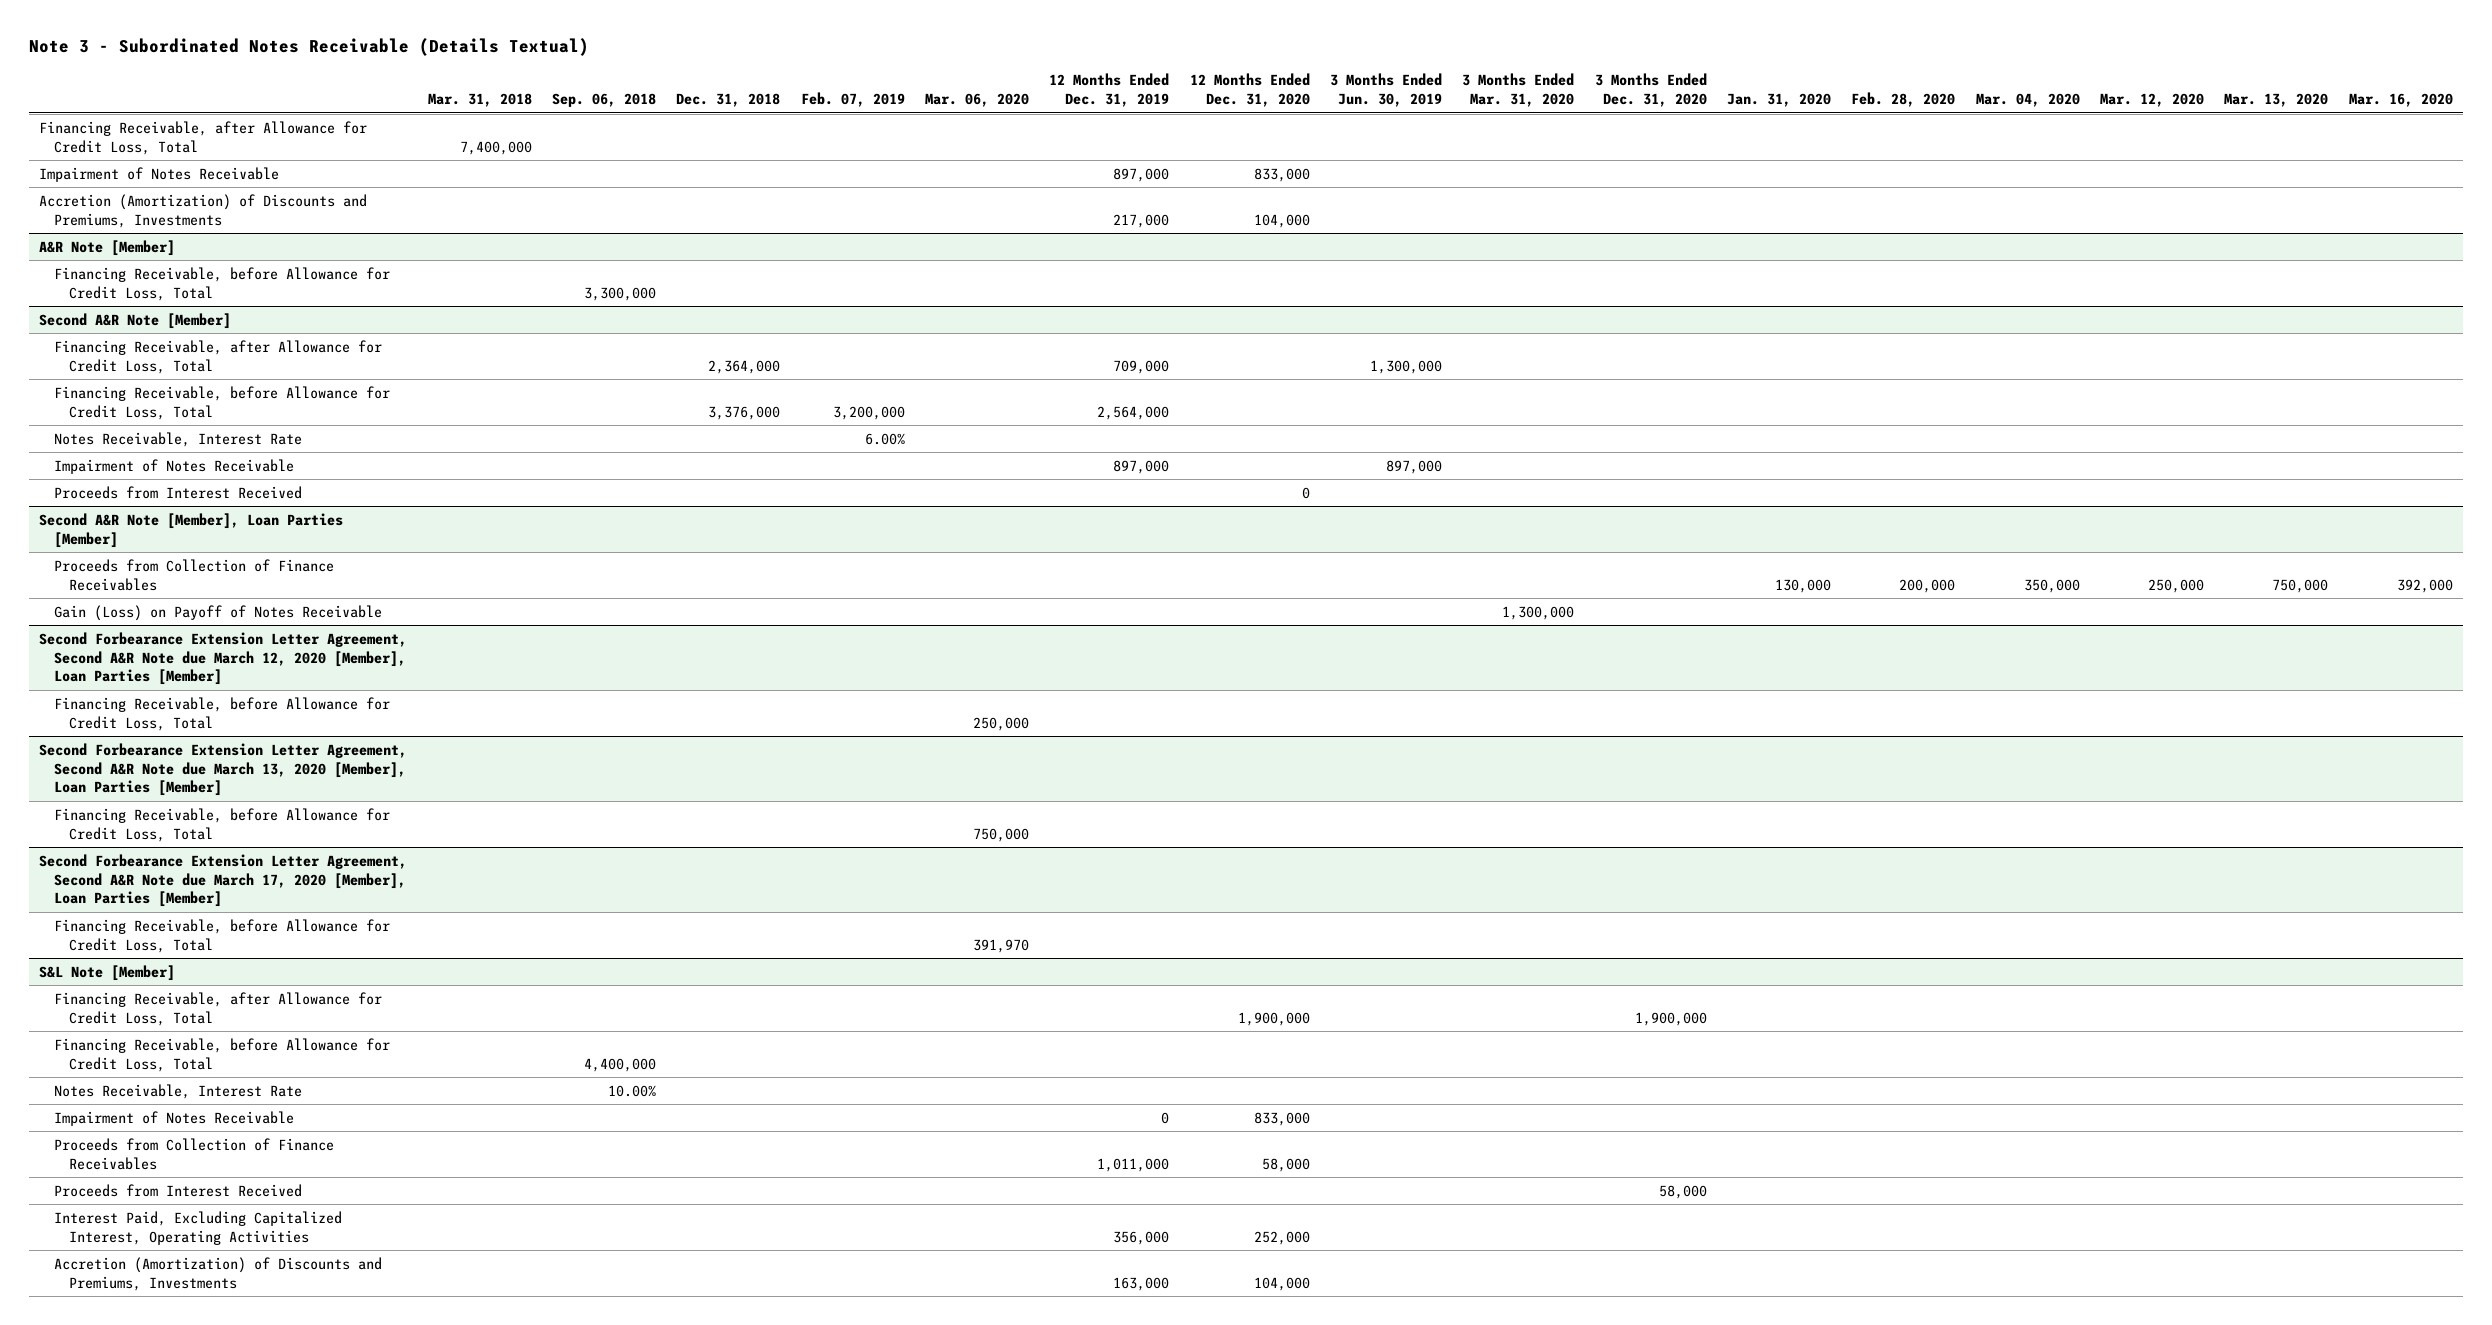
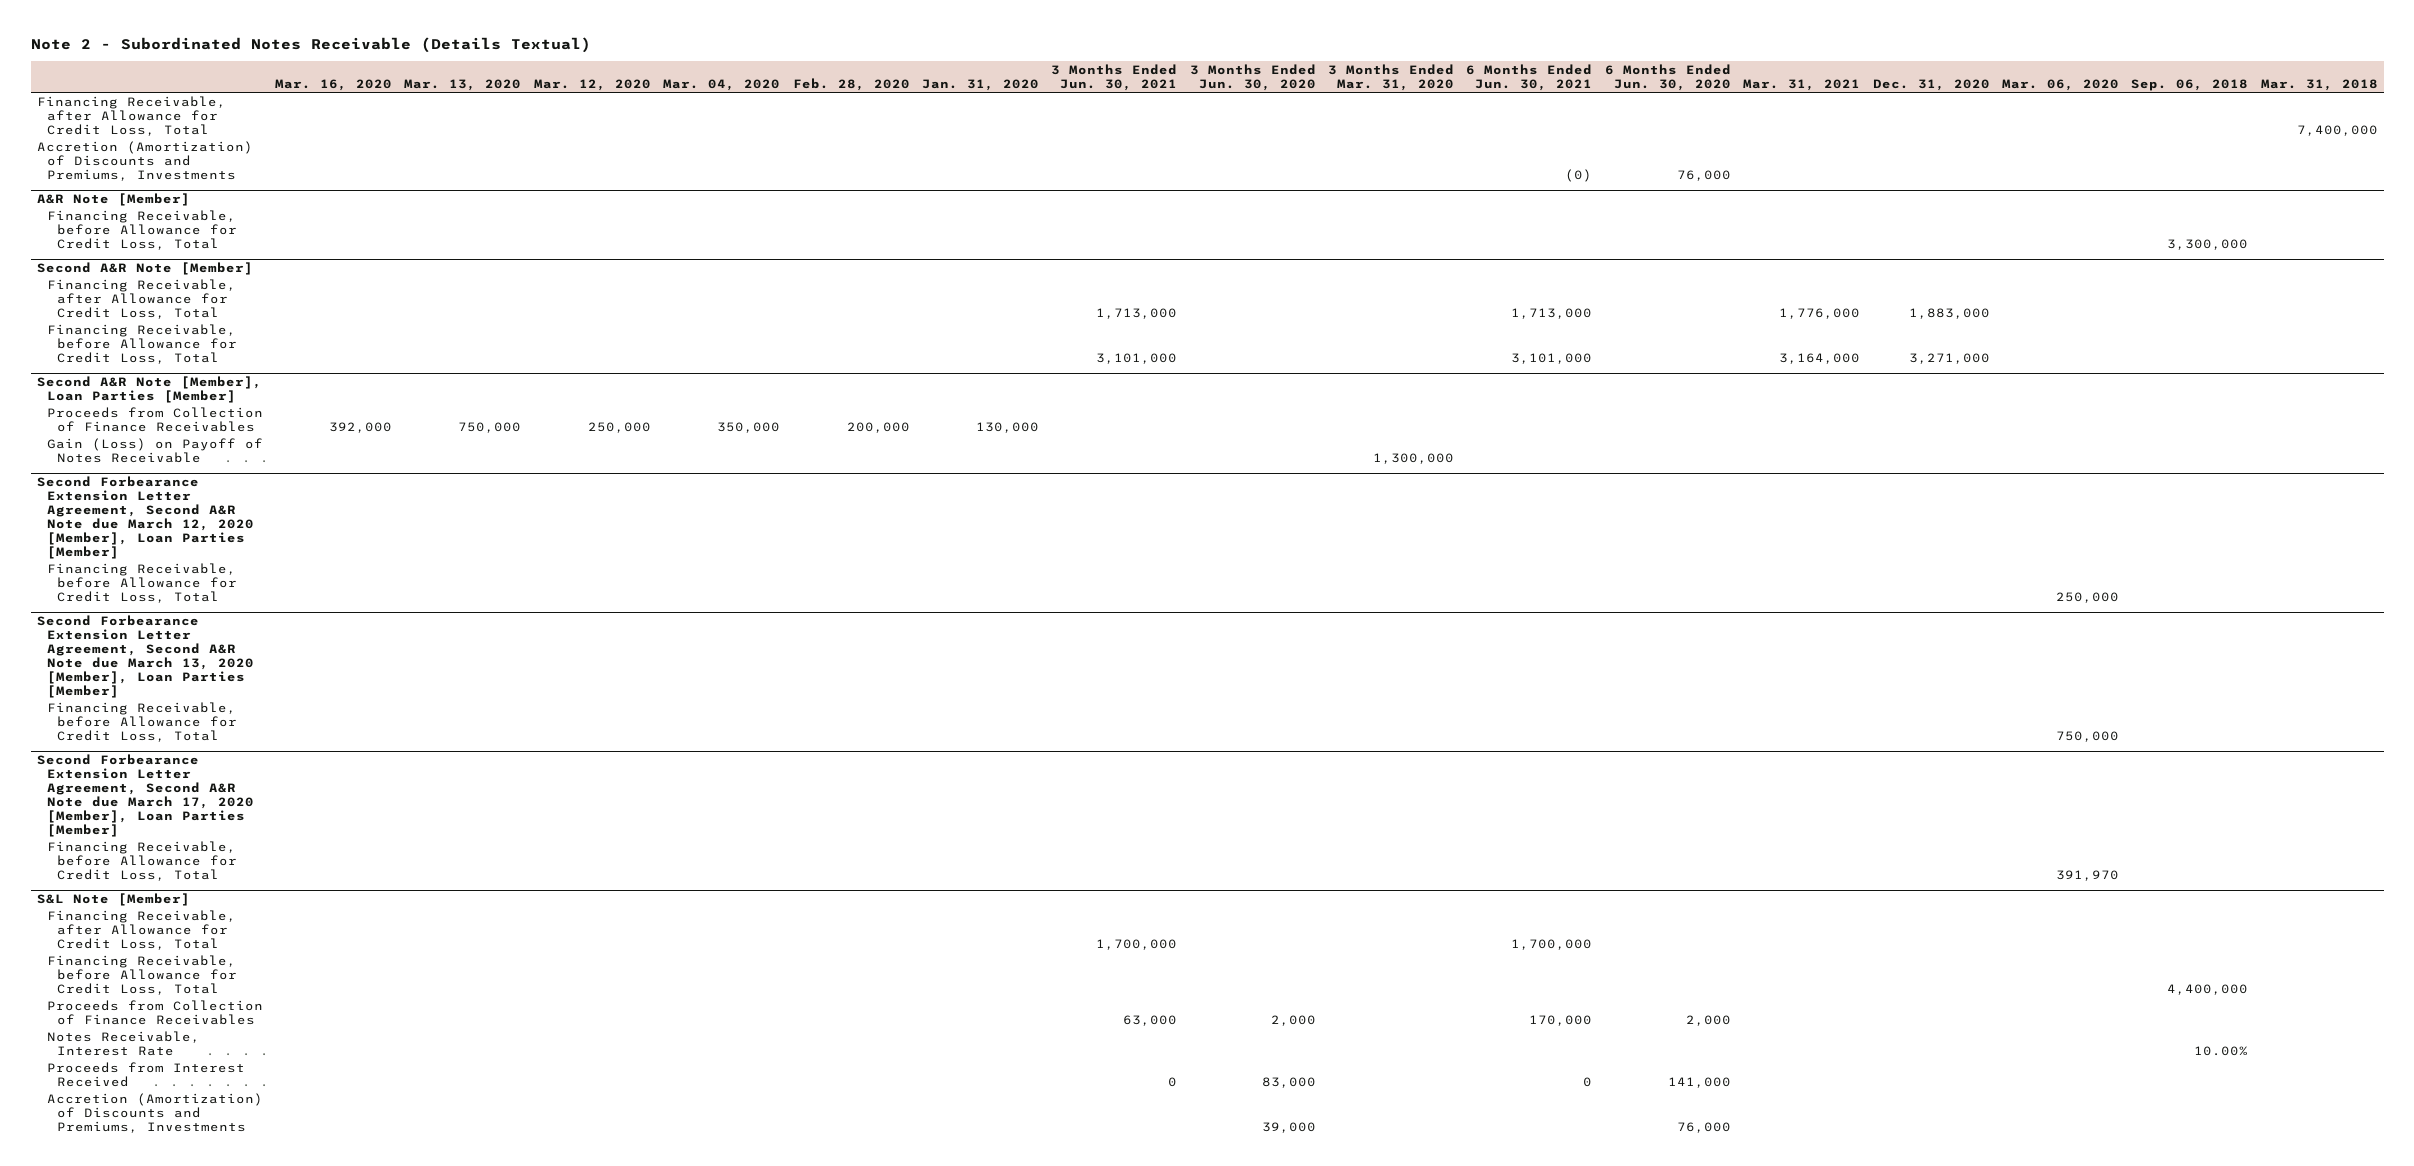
- Note 3 - Subordinated Notes Receivable (Details Textual)
+ Note 2 - Subordinated Notes Receivable (Details Textual)
- | Mar. 31, 2018 | Sep. 06, 2018 | Dec. 31, 2018 | Feb. 07, 2019 | Mar. 06, 2020 | 12 Months Ended Dec. 31, 2019 | 12 Months Ended Dec. 31, 2020 | 3 Months Ended Jun. 30, 2019 | 3 Months Ended Mar. 31, 2020 | 3 Months Ended Dec. 31, 2020 | Jan. 31, 2020 | Feb. 28, 2020 | Mar. 04, 2020 | Mar. 12, 2020 | Mar. 13, 2020 | Mar. 16, 2020
+ | Mar. 16, 2020 | Mar. 13, 2020 | Mar. 12, 2020 | Mar. 04, 2020 | Feb. 28, 2020 | Jan. 31, 2020 | 3 Months Ended Jun. 30, 2021 | 3 Months Ended Jun. 30, 2020 | 3 Months Ended Mar. 31, 2020 | 6 Months Ended Jun. 30, 2021 | 6 Months Ended Jun. 30, 2020 | Mar. 31, 2021 | Dec. 31, 2020 | Mar. 06, 2020 | Sep. 06, 2018 | Mar. 31, 2018
- Impairment of Notes Receivable | | | | | | 897,000 | 833,000 | | | | | | | | |
@ Second A&R Note [Member]
- Notes Receivable, Interest Rate | | | | 6.00% | | | | | | | | | | | |
- Impairment of Notes Receivable | | | | | | 897,000 | | 897,000 | | | | | | | |
- Proceeds from Interest Received | | | | | | | 0 | | | | | | | | |
@ S&L Note [Member]
- Impairment of Notes Receivable | | | | | | 0 | 833,000 | | | | | | | | |
moved down: Notes Receivable, Interest Rate | | | | | | | | | | | | | | | 10.00% |
- Interest Paid, Excluding Capitalized Interest, Operating Activities | | | | | | 356,000 | 252,000 | | | | | | | | |

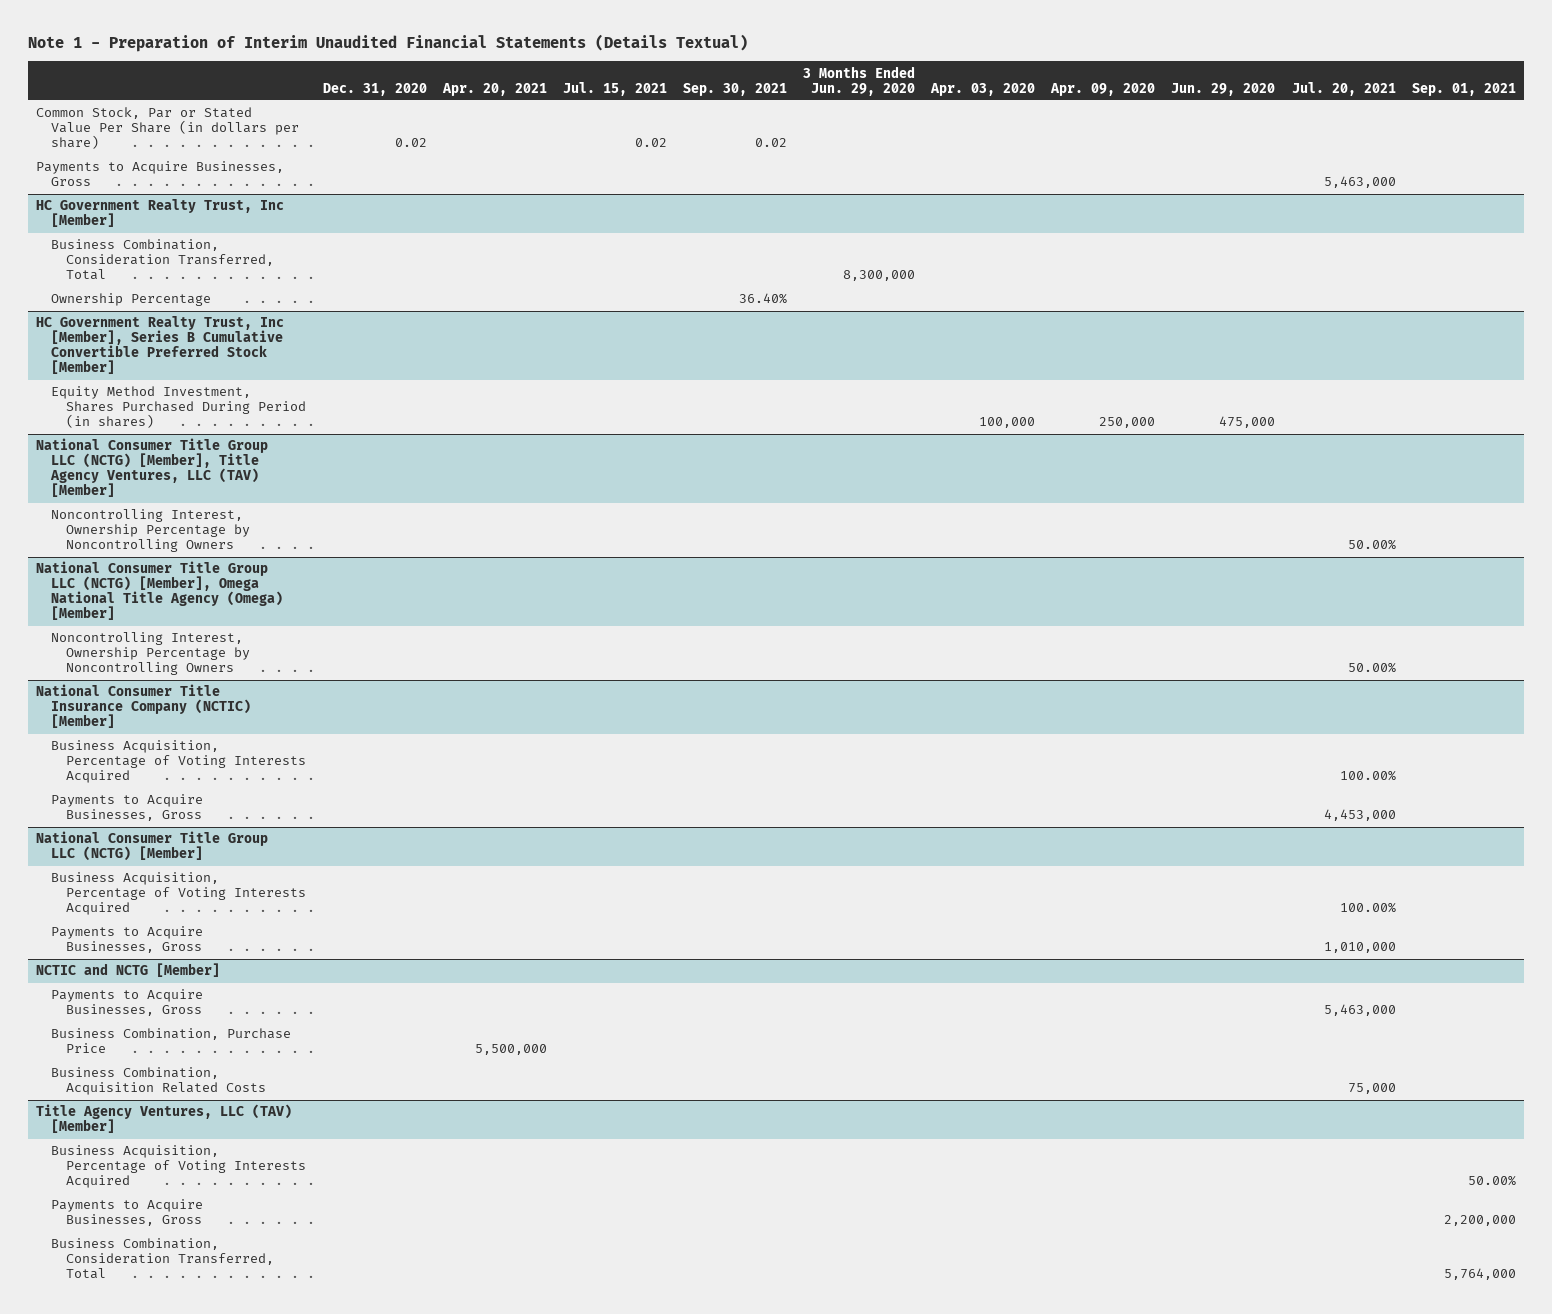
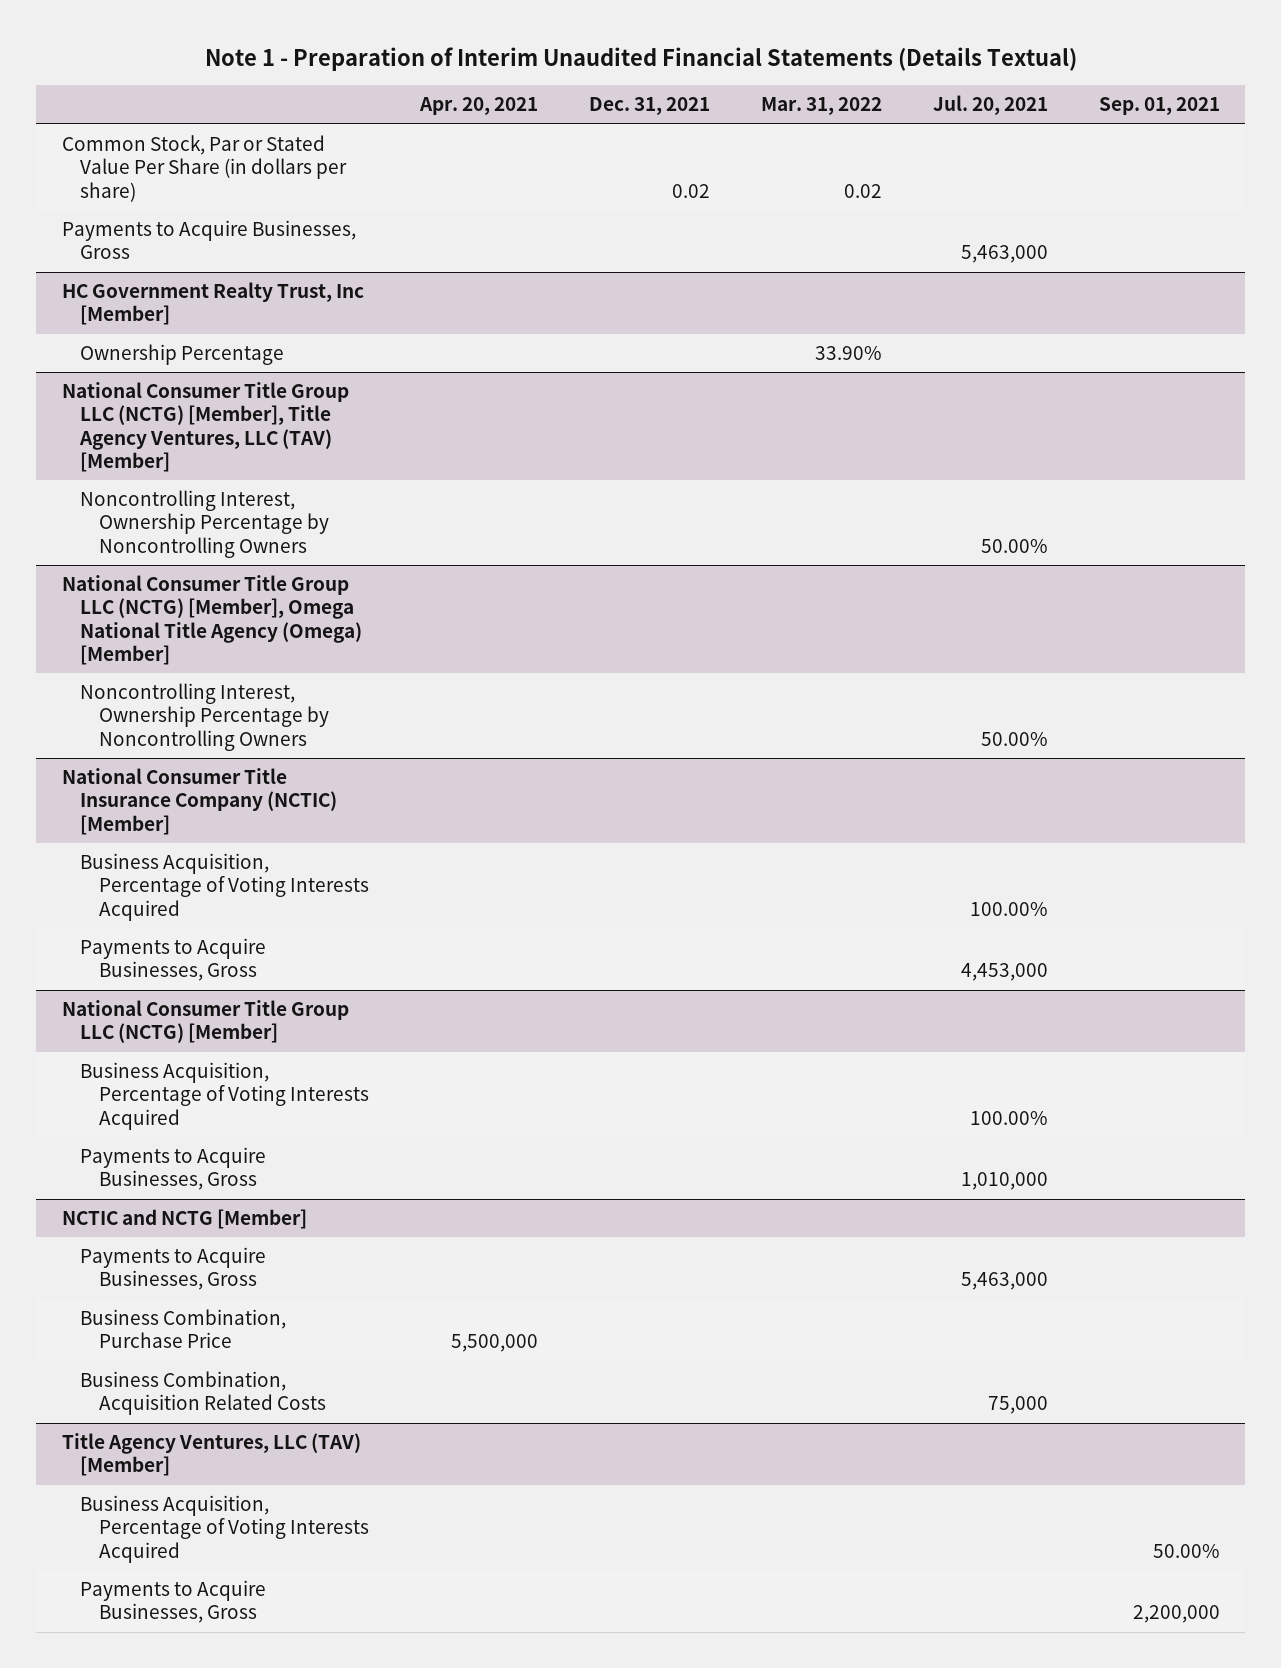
- | Dec. 31, 2020 | Apr. 20, 2021 | Jul. 15, 2021 | Sep. 30, 2021 | 3 Months Ended Jun. 29, 2020 | Apr. 03, 2020 | Apr. 09, 2020 | Jun. 29, 2020 | Jul. 20, 2021 | Sep. 01, 2021
+ | Apr. 20, 2021 | Dec. 31, 2021 | Mar. 31, 2022 | Jul. 20, 2021 | Sep. 01, 2021
@ HC Government Realty Trust, Inc [Member]
- Business Combination, Consideration Transferred, Total | | | | | 8,300,000 | | | | |
- HC Government Realty Trust, Inc [Member], Series B Cumulative Convertible Preferred Stock [Member]
- Equity Method Investment, Shares Purchased During Period (in shares) | | | | | | 100,000 | 250,000 | 475,000 | |
@ Title Agency Ventures, LLC (TAV) [Member]
- Business Combination, Consideration Transferred, Total | | | | | | | | | | 5,764,000

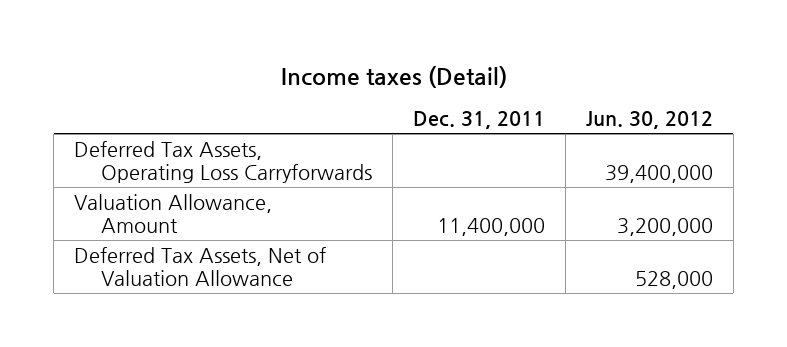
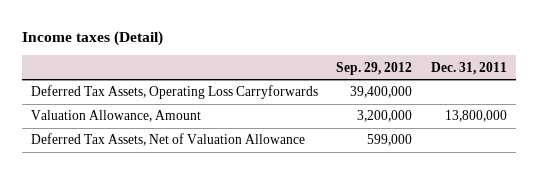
- | Dec. 31, 2011 | Jun. 30, 2012
+ | Sep. 29, 2012 | Dec. 31, 2011
- Valuation Allowance, Amount | 11,400,000 | 3,200,000
+ Valuation Allowance, Amount | 3,200,000 | 13,800,000

